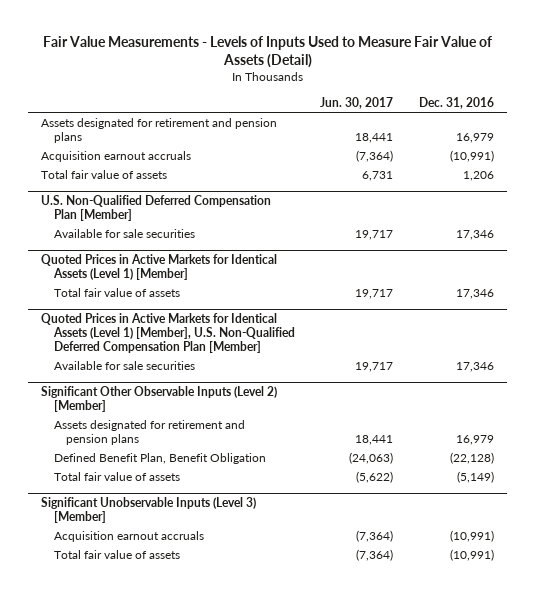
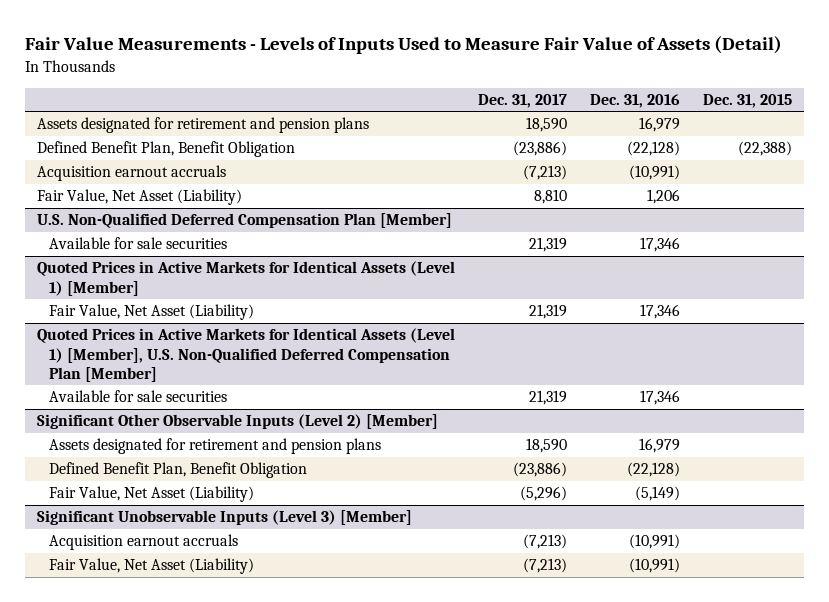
- | Jun. 30, 2017 | Dec. 31, 2016
+ | Dec. 31, 2017 | Dec. 31, 2016 | Dec. 31, 2015
+ Defined Benefit Plan, Benefit Obligation | (23,886) | (22,128) | (22,388)
- Total fair value of assets | 6,731 | 1,206
+ Fair Value, Net Asset (Liability) | 8,810 | 1,206 |
@ Quoted Prices in Active Markets for Identical Assets (Level 1) [Member]
- Total fair value of assets | 19,717 | 17,346
+ Fair Value, Net Asset (Liability) | 21,319 | 17,346 |
@ Significant Other Observable Inputs (Level 2) [Member]
- Total fair value of assets | (5,622) | (5,149)
+ Fair Value, Net Asset (Liability) | (5,296) | (5,149) |
@ Significant Unobservable Inputs (Level 3) [Member]
- Total fair value of assets | (7,364) | (10,991)
+ Fair Value, Net Asset (Liability) | (7,213) | (10,991) |

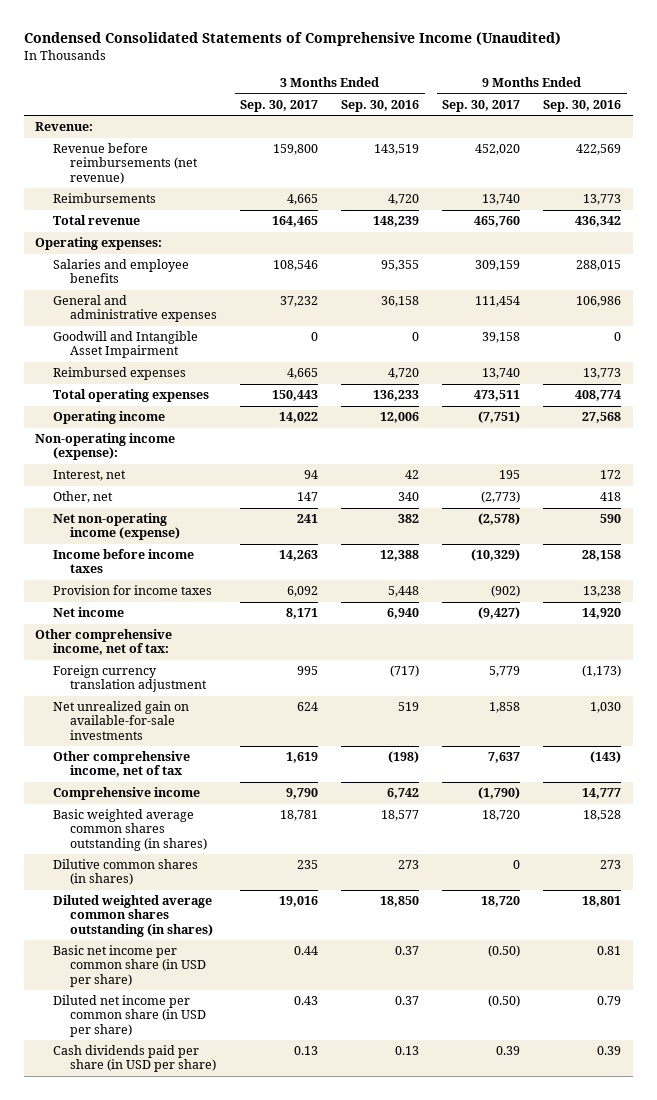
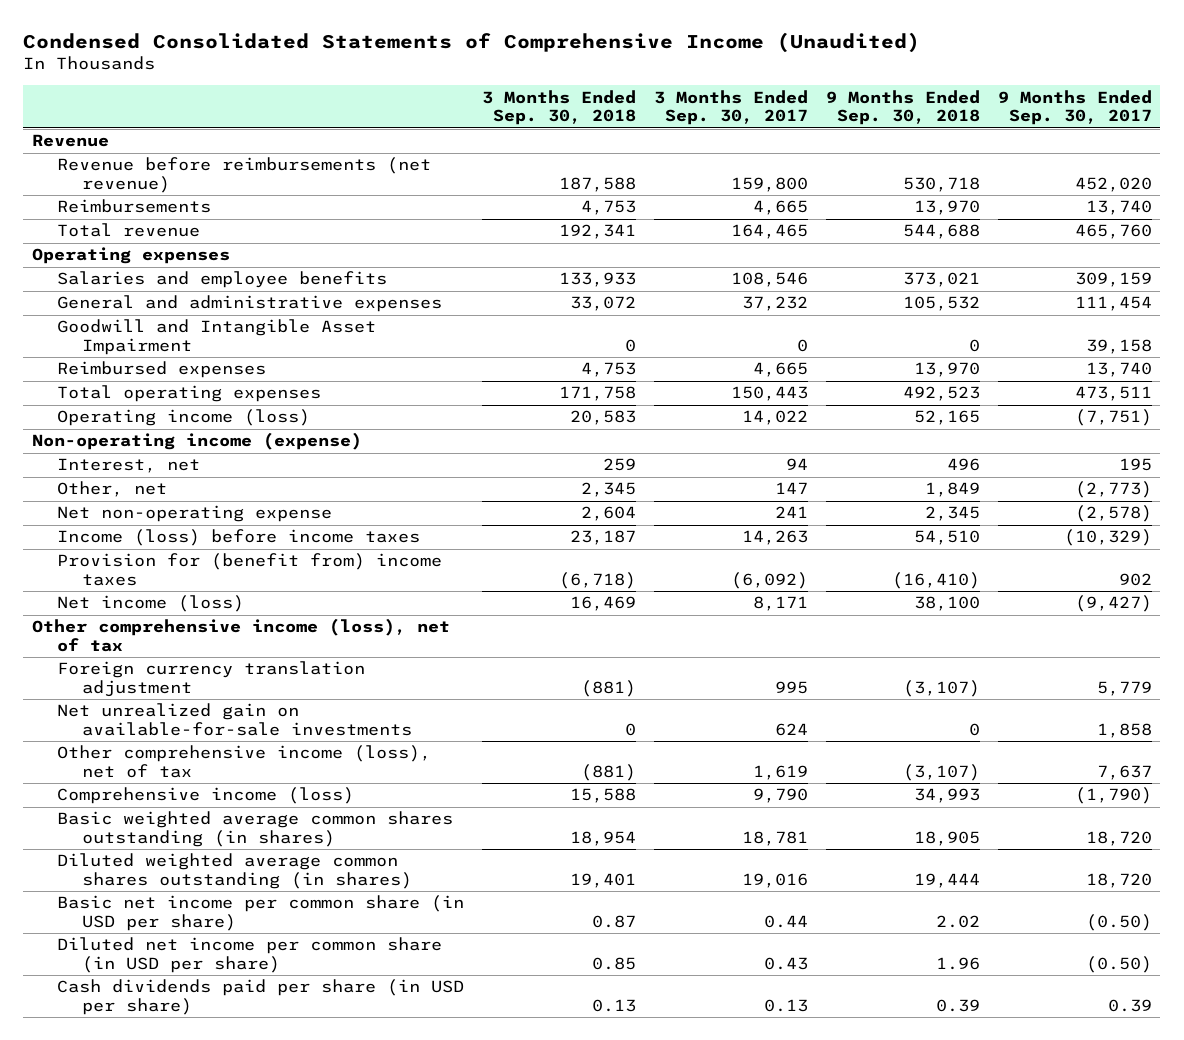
- | 3 Months Ended Sep. 30, 2017 | 3 Months Ended Sep. 30, 2016 | 9 Months Ended Sep. 30, 2017 | 9 Months Ended Sep. 30, 2016
+ | 3 Months Ended Sep. 30, 2018 | 3 Months Ended Sep. 30, 2017 | 9 Months Ended Sep. 30, 2018 | 9 Months Ended Sep. 30, 2017
- Revenue:
+ Revenue
- Operating expenses:
+ Operating expenses
- Operating income | 14,022 | 12,006 | (7,751) | 27,568
- Non-operating income (expense):
+ Operating income (loss) | 20,583 | 14,022 | 52,165 | (7,751)
+ Non-operating income (expense)
- Net non-operating income (expense) | 241 | 382 | (2,578) | 590
- Income before income taxes | 14,263 | 12,388 | (10,329) | 28,158
- Provision for income taxes | 6,092 | 5,448 | (902) | 13,238
- Net income | 8,171 | 6,940 | (9,427) | 14,920
- Other comprehensive income, net of tax:
+ Net non-operating expense | 2,604 | 241 | 2,345 | (2,578)
+ Income (loss) before income taxes | 23,187 | 14,263 | 54,510 | (10,329)
+ Provision for (benefit from) income taxes | (6,718) | (6,092) | (16,410) | 902
+ Net income (loss) | 16,469 | 8,171 | 38,100 | (9,427)
+ Other comprehensive income (loss), net of tax
- Other comprehensive income, net of tax | 1,619 | (198) | 7,637 | (143)
- Comprehensive income | 9,790 | 6,742 | (1,790) | 14,777
+ Other comprehensive income (loss), net of tax | (881) | 1,619 | (3,107) | 7,637
+ Comprehensive income (loss) | 15,588 | 9,790 | 34,993 | (1,790)
- Dilutive common shares (in shares) | 235 | 273 | 0 | 273

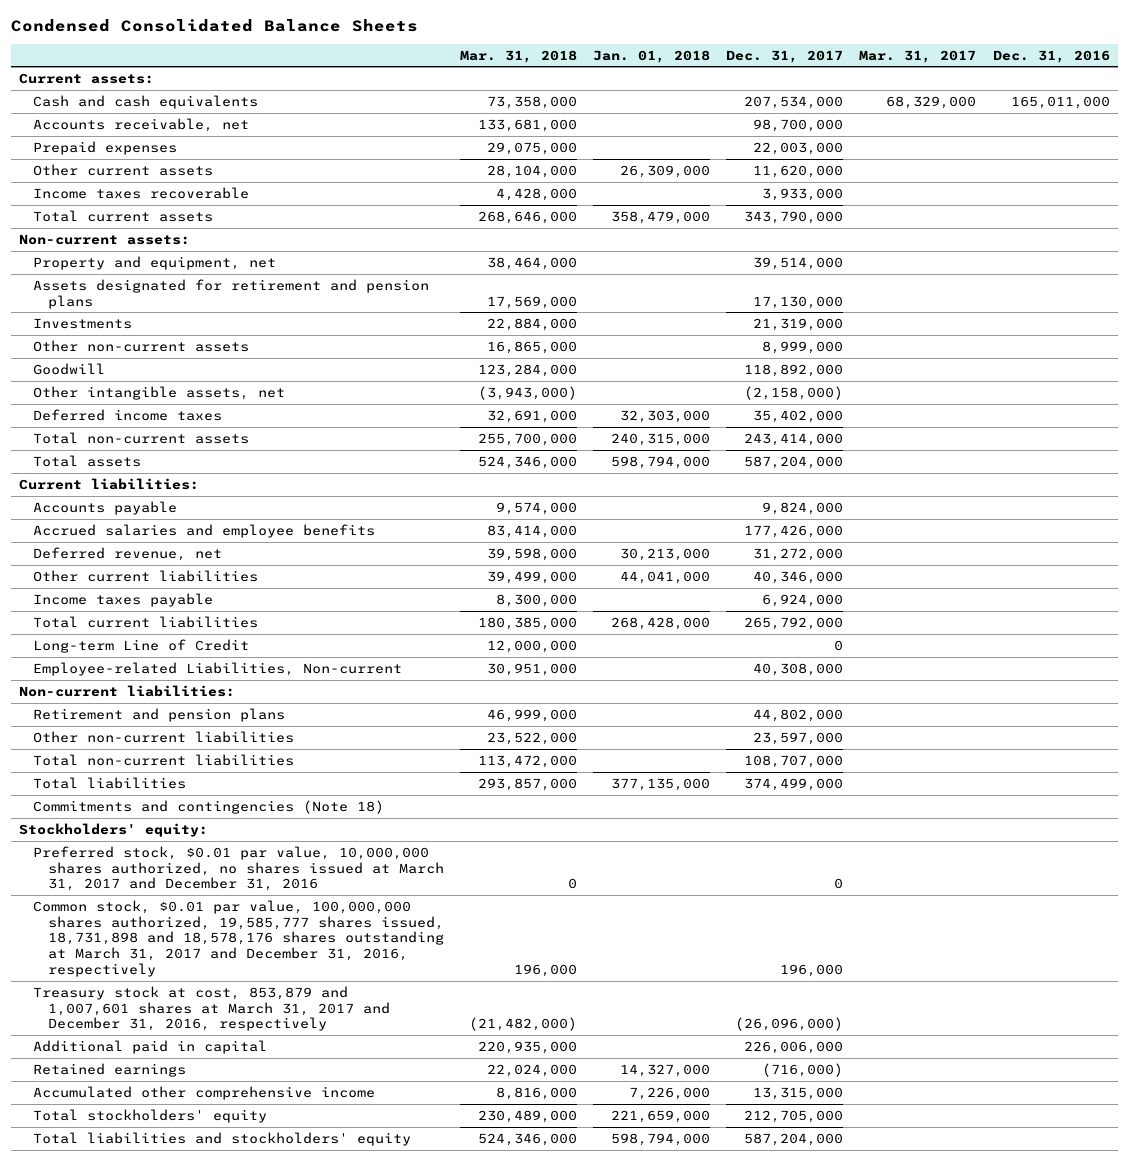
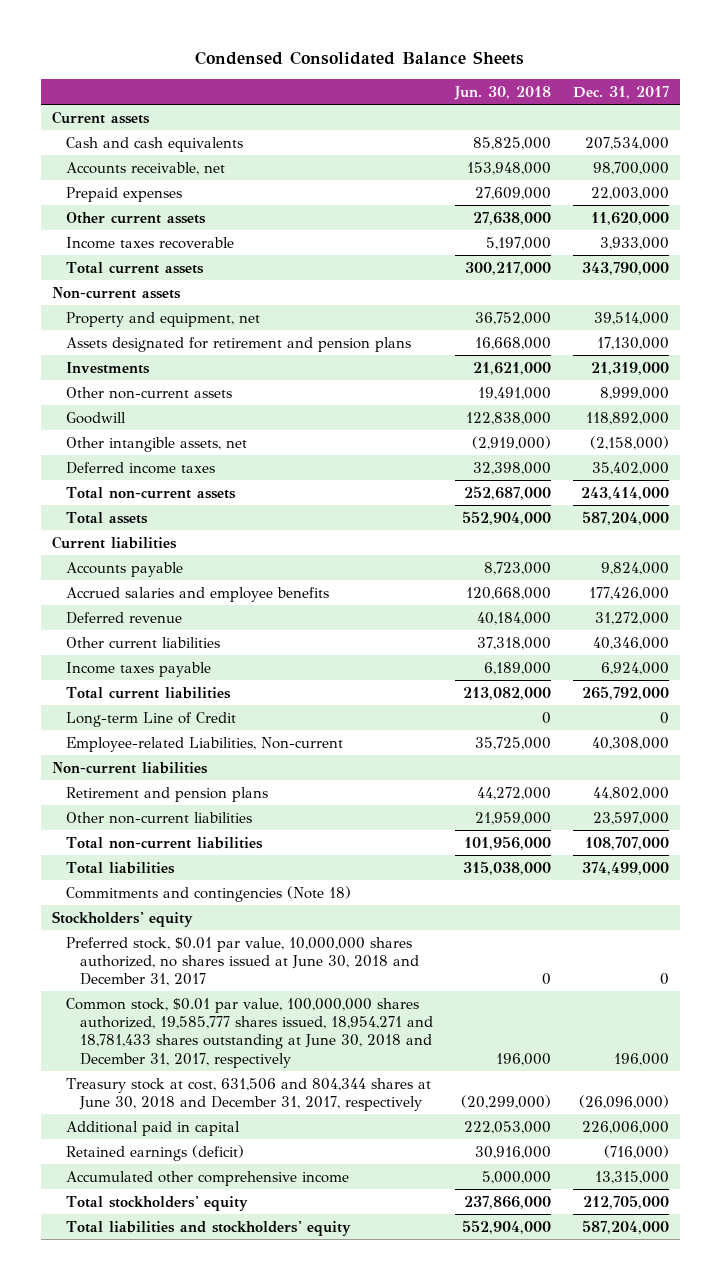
- | Mar. 31, 2018 | Jan. 01, 2018 | Dec. 31, 2017 | Mar. 31, 2017 | Dec. 31, 2016
+ | Jun. 30, 2018 | Dec. 31, 2017
- Current assets:
+ Current assets
- Non-current assets:
+ Non-current assets
- Current liabilities:
+ Current liabilities
- Deferred revenue, net | 39,598,000 | 30,213,000 | 31,272,000 | |
+ Deferred revenue | 40,184,000 | 31,272,000
- Non-current liabilities:
+ Non-current liabilities
- Stockholders' equity:
- Preferred stock, $0.01 par value, 10,000,000 shares authorized, no shares issued at March 31, 2017 and December 31, 2016 | 0 | | 0 | |
- Common stock, $0.01 par value, 100,000,000 shares authorized, 19,585,777 shares issued, 18,731,898 and 18,578,176 shares outstanding at March 31, 2017 and December 31, 2016, respectively | 196,000 | | 196,000 | |
- Treasury stock at cost, 853,879 and 1,007,601 shares at March 31, 2017 and December 31, 2016, respectively | (21,482,000) | | (26,096,000) | |
+ Stockholders' equity
+ Preferred stock, $0.01 par value, 10,000,000 shares authorized, no shares issued at June 30, 2018 and December 31, 2017 | 0 | 0
+ Common stock, $0.01 par value, 100,000,000 shares authorized, 19,585,777 shares issued, 18,954,271 and 18,781,433 shares outstanding at June 30, 2018 and December 31, 2017, respectively | 196,000 | 196,000
+ Treasury stock at cost, 631,506 and 804,344 shares at June 30, 2018 and December 31, 2017, respectively | (20,299,000) | (26,096,000)
- Retained earnings | 22,024,000 | 14,327,000 | (716,000) | |
+ Retained earnings (deficit) | 30,916,000 | (716,000)

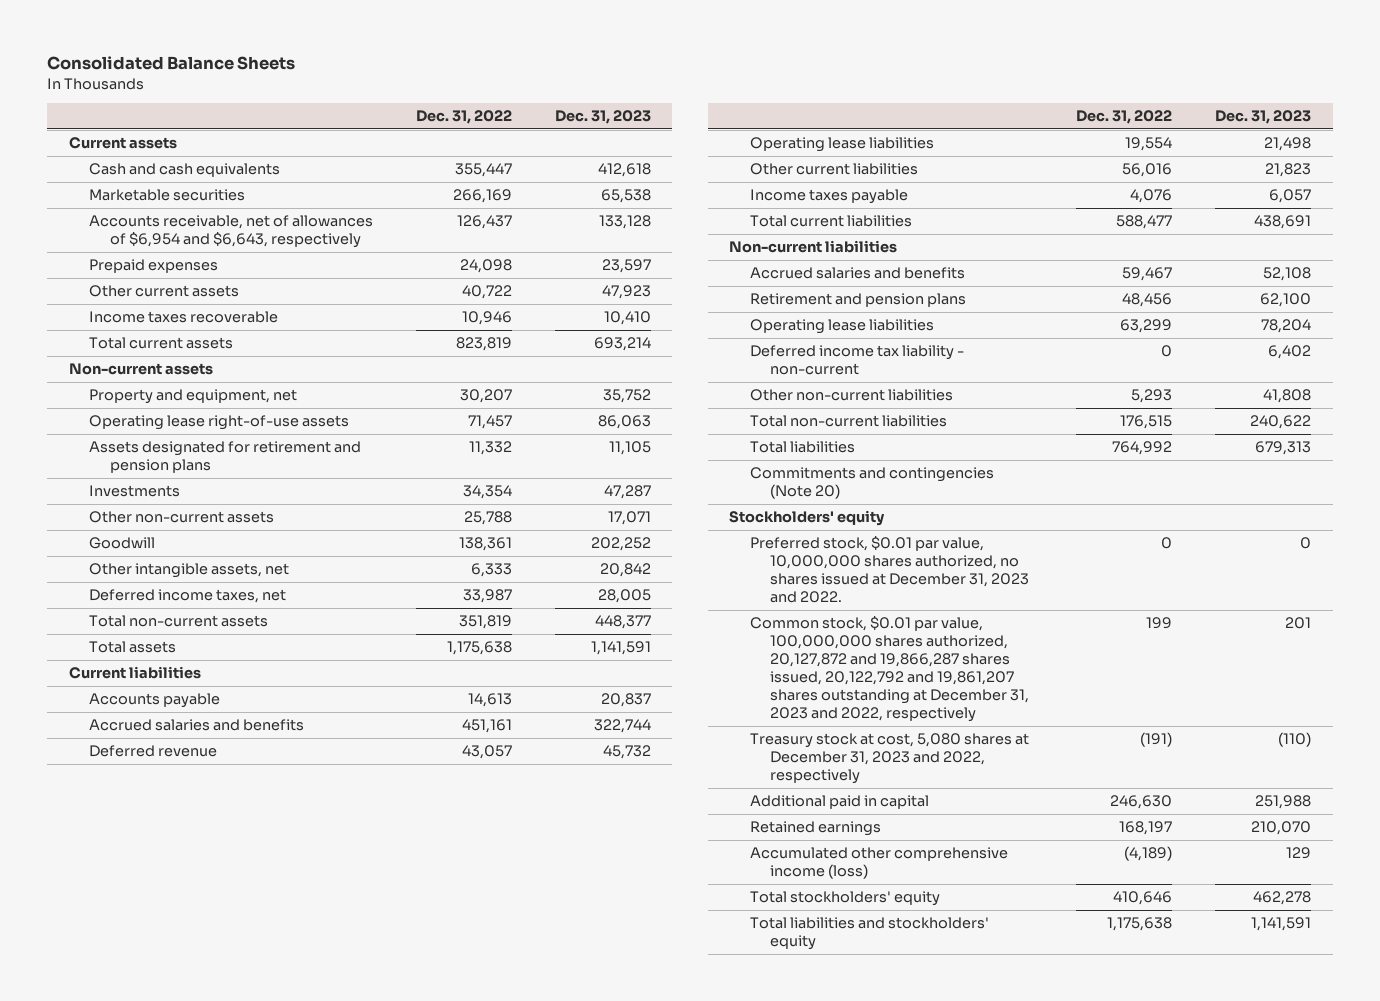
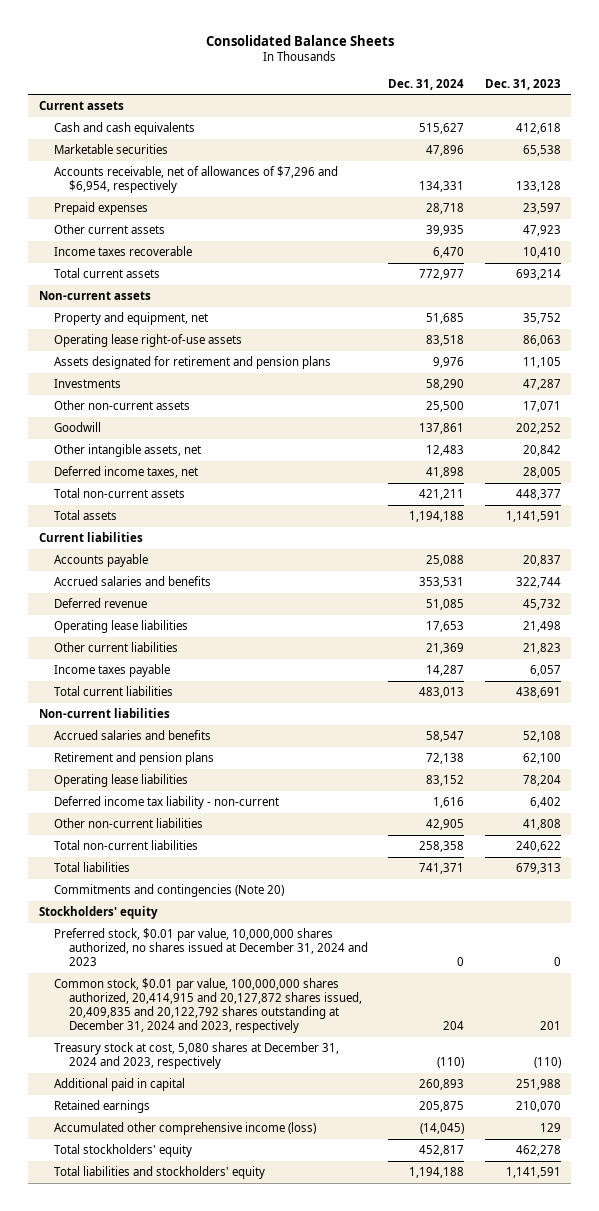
- | Dec. 31, 2022 | Dec. 31, 2023
+ | Dec. 31, 2024 | Dec. 31, 2023
- Accounts receivable, net of allowances of $6,954 and $6,643, respectively | 126,437 | 133,128
+ Accounts receivable, net of allowances of $7,296 and $6,954, respectively | 134,331 | 133,128
- Preferred stock, $0.01 par value, 10,000,000 shares authorized, no shares issued at December 31, 2023 and 2022. | 0 | 0
- Common stock, $0.01 par value, 100,000,000 shares authorized, 20,127,872 and 19,866,287 shares issued, 20,122,792 and 19,861,207 shares outstanding at December 31, 2023 and 2022, respectively | 199 | 201
- Treasury stock at cost, 5,080 shares at December 31, 2023 and 2022, respectively | (191) | (110)
+ Preferred stock, $0.01 par value, 10,000,000 shares authorized, no shares issued at December 31, 2024 and 2023 | 0 | 0
+ Common stock, $0.01 par value, 100,000,000 shares authorized, 20,414,915 and 20,127,872 shares issued, 20,409,835 and 20,122,792 shares outstanding at December 31, 2024 and 2023, respectively | 204 | 201
+ Treasury stock at cost, 5,080 shares at December 31, 2024 and 2023, respectively | (110) | (110)

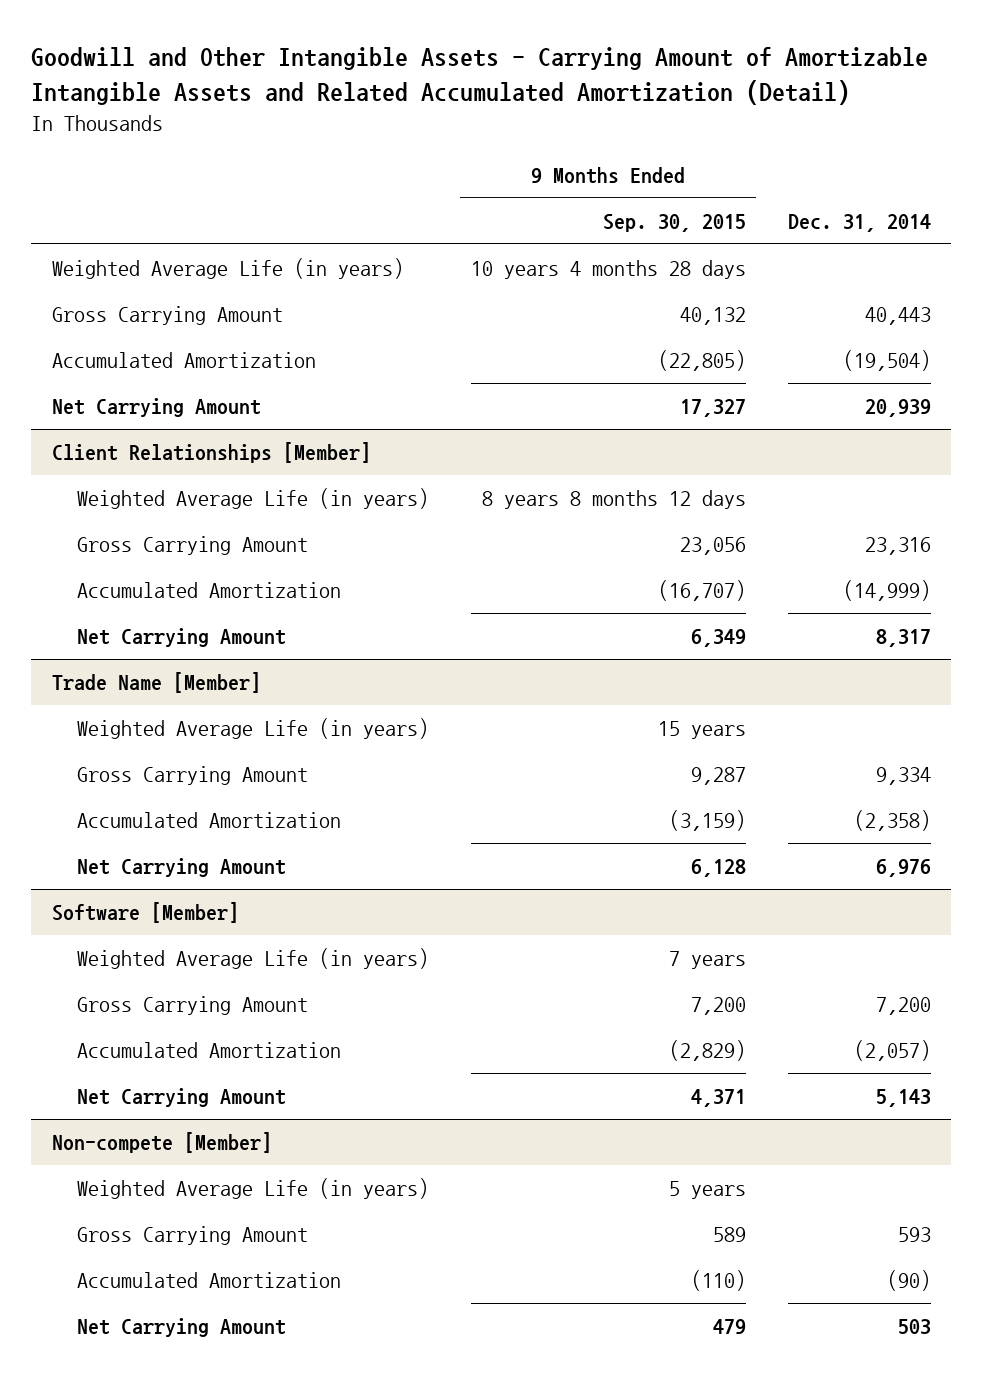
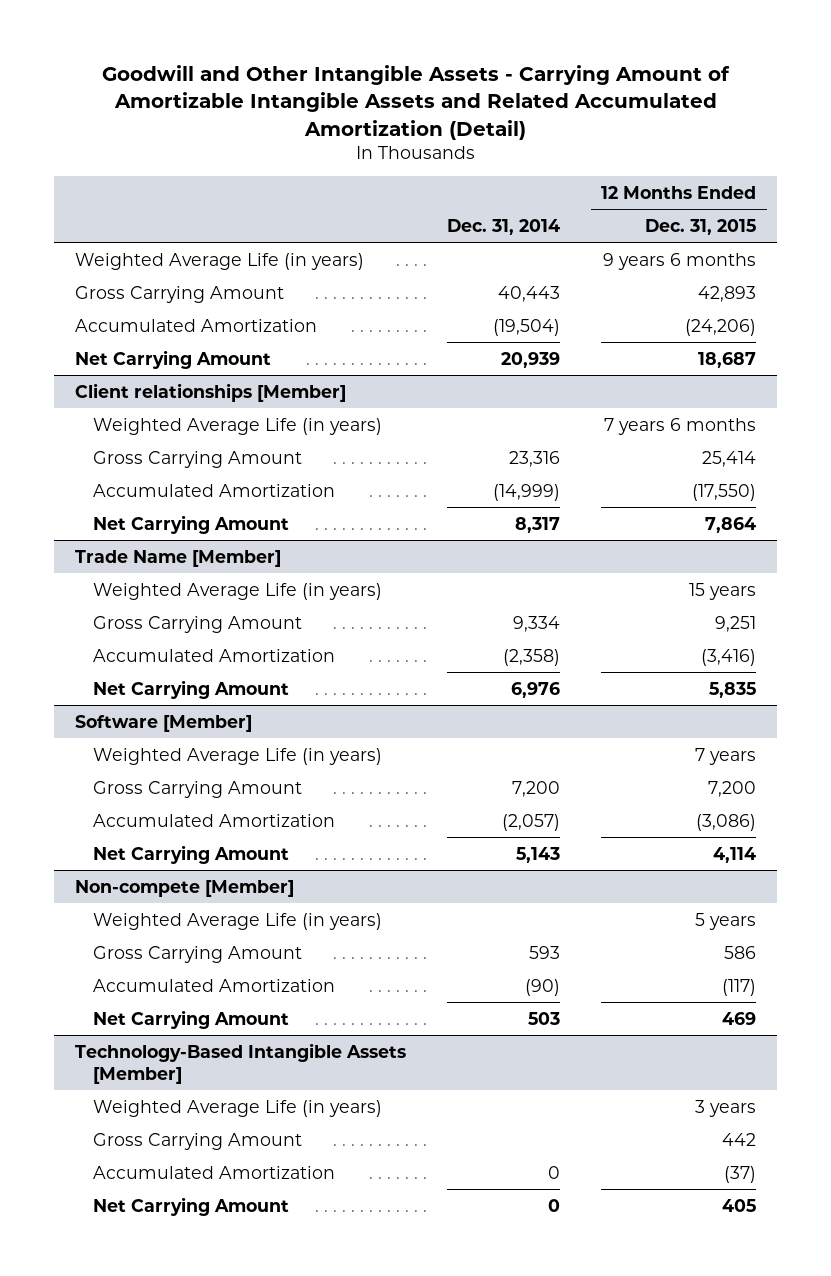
- | 9 Months Ended Sep. 30, 2015 | Dec. 31, 2014
+ | Dec. 31, 2014 | 12 Months Ended Dec. 31, 2015
- Client Relationships [Member]
+ Client relationships [Member]
+ Technology-Based Intangible Assets [Member]
+ Weighted Average Life (in years) | | 3 years
+ Gross Carrying Amount | | 442
+ Accumulated Amortization | 0 | (37)
+ Net Carrying Amount | 0 | 405

